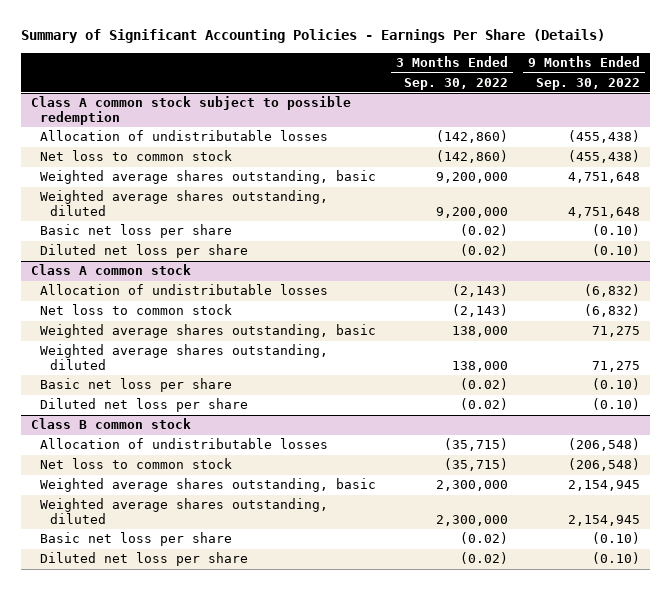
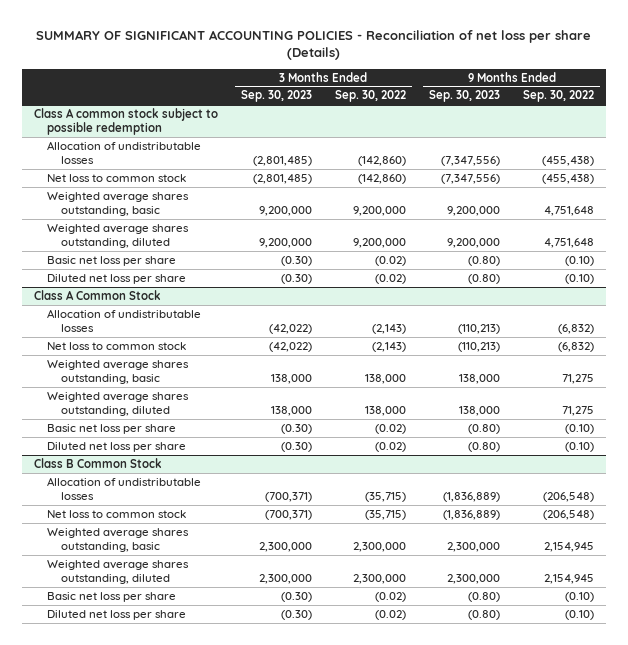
- Summary of Significant Accounting Policies - Earnings Per Share (Details)
+ SUMMARY OF SIGNIFICANT ACCOUNTING POLICIES - Reconciliation of net loss per share (Details)
- | 3 Months Ended Sep. 30, 2022 | 9 Months Ended Sep. 30, 2022
+ | 3 Months Ended Sep. 30, 2023 | 3 Months Ended Sep. 30, 2022 | 9 Months Ended Sep. 30, 2023 | 9 Months Ended Sep. 30, 2022
- Class A common stock
+ Class A Common Stock
- Class B common stock
+ Class B Common Stock

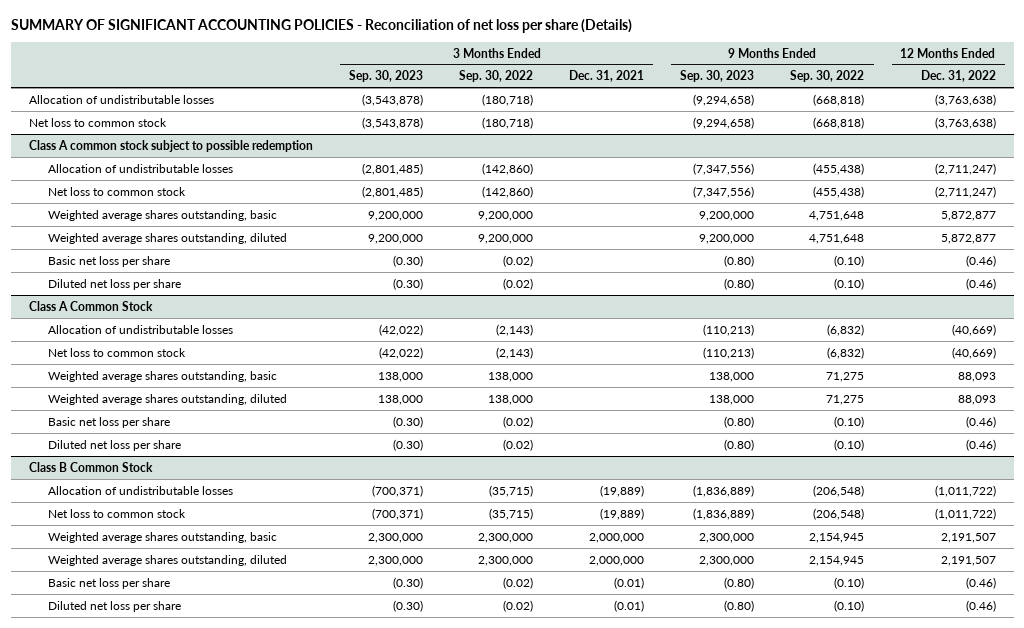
- | 3 Months Ended Sep. 30, 2023 | 3 Months Ended Sep. 30, 2022 | 9 Months Ended Sep. 30, 2023 | 9 Months Ended Sep. 30, 2022
+ | 3 Months Ended Sep. 30, 2023 | 3 Months Ended Sep. 30, 2022 | 3 Months Ended Dec. 31, 2021 | 9 Months Ended Sep. 30, 2023 | 9 Months Ended Sep. 30, 2022 | 12 Months Ended Dec. 31, 2022
+ Allocation of undistributable losses | (3,543,878) | (180,718) | | (9,294,658) | (668,818) | (3,763,638)
+ Net loss to common stock | (3,543,878) | (180,718) | | (9,294,658) | (668,818) | (3,763,638)

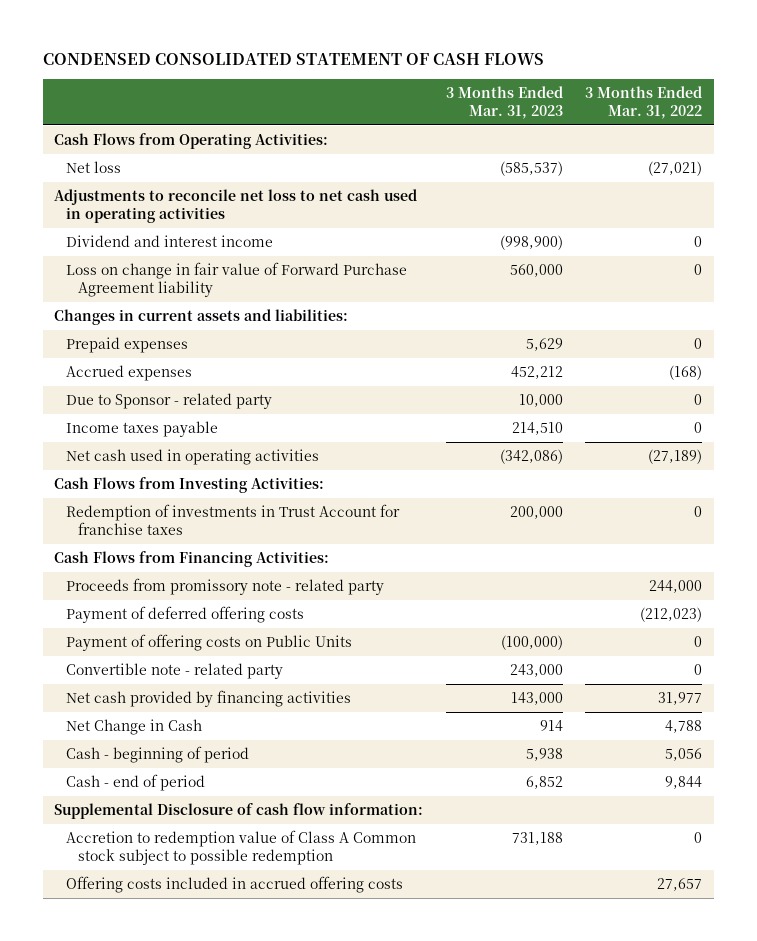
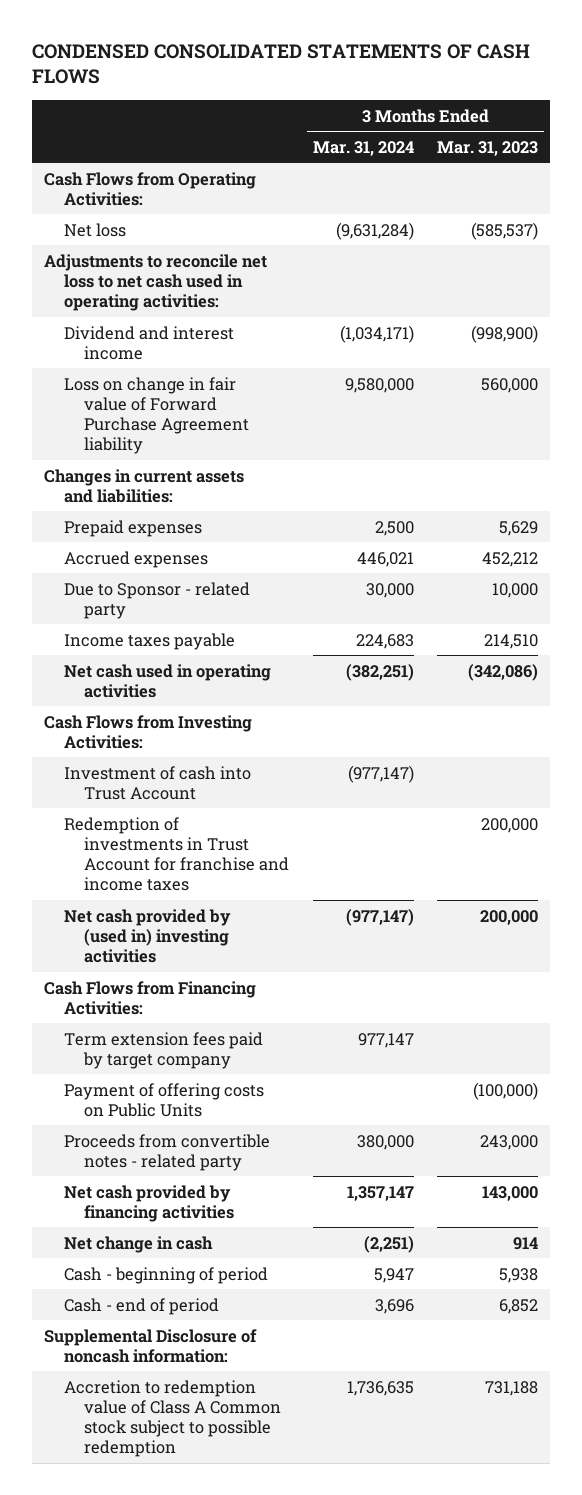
- CONDENSED CONSOLIDATED STATEMENT OF CASH FLOWS
+ CONDENSED CONSOLIDATED STATEMENTS OF CASH FLOWS
- | 3 Months Ended Mar. 31, 2023 | 3 Months Ended Mar. 31, 2022
+ | 3 Months Ended Mar. 31, 2024 | 3 Months Ended Mar. 31, 2023
- Adjustments to reconcile net loss to net cash used in operating activities
+ Adjustments to reconcile net loss to net cash used in operating activities:
- Redemption of investments in Trust Account for franchise taxes | 200,000 | 0
+ Investment of cash into Trust Account | (977,147) |
+ Redemption of investments in Trust Account for franchise and income taxes | | 200,000
+ Net cash provided by (used in) investing activities | (977,147) | 200,000
- Proceeds from promissory note - related party | | 244,000
- Payment of deferred offering costs | | (212,023)
+ Term extension fees paid by target company | 977,147 |
- Convertible note - related party | 243,000 | 0
+ Proceeds from convertible notes - related party | 380,000 | 243,000
- Net Change in Cash | 914 | 4,788
+ Net change in cash | (2,251) | 914
- Supplemental Disclosure of cash flow information:
+ Supplemental Disclosure of noncash information:
- Offering costs included in accrued offering costs | | 27,657

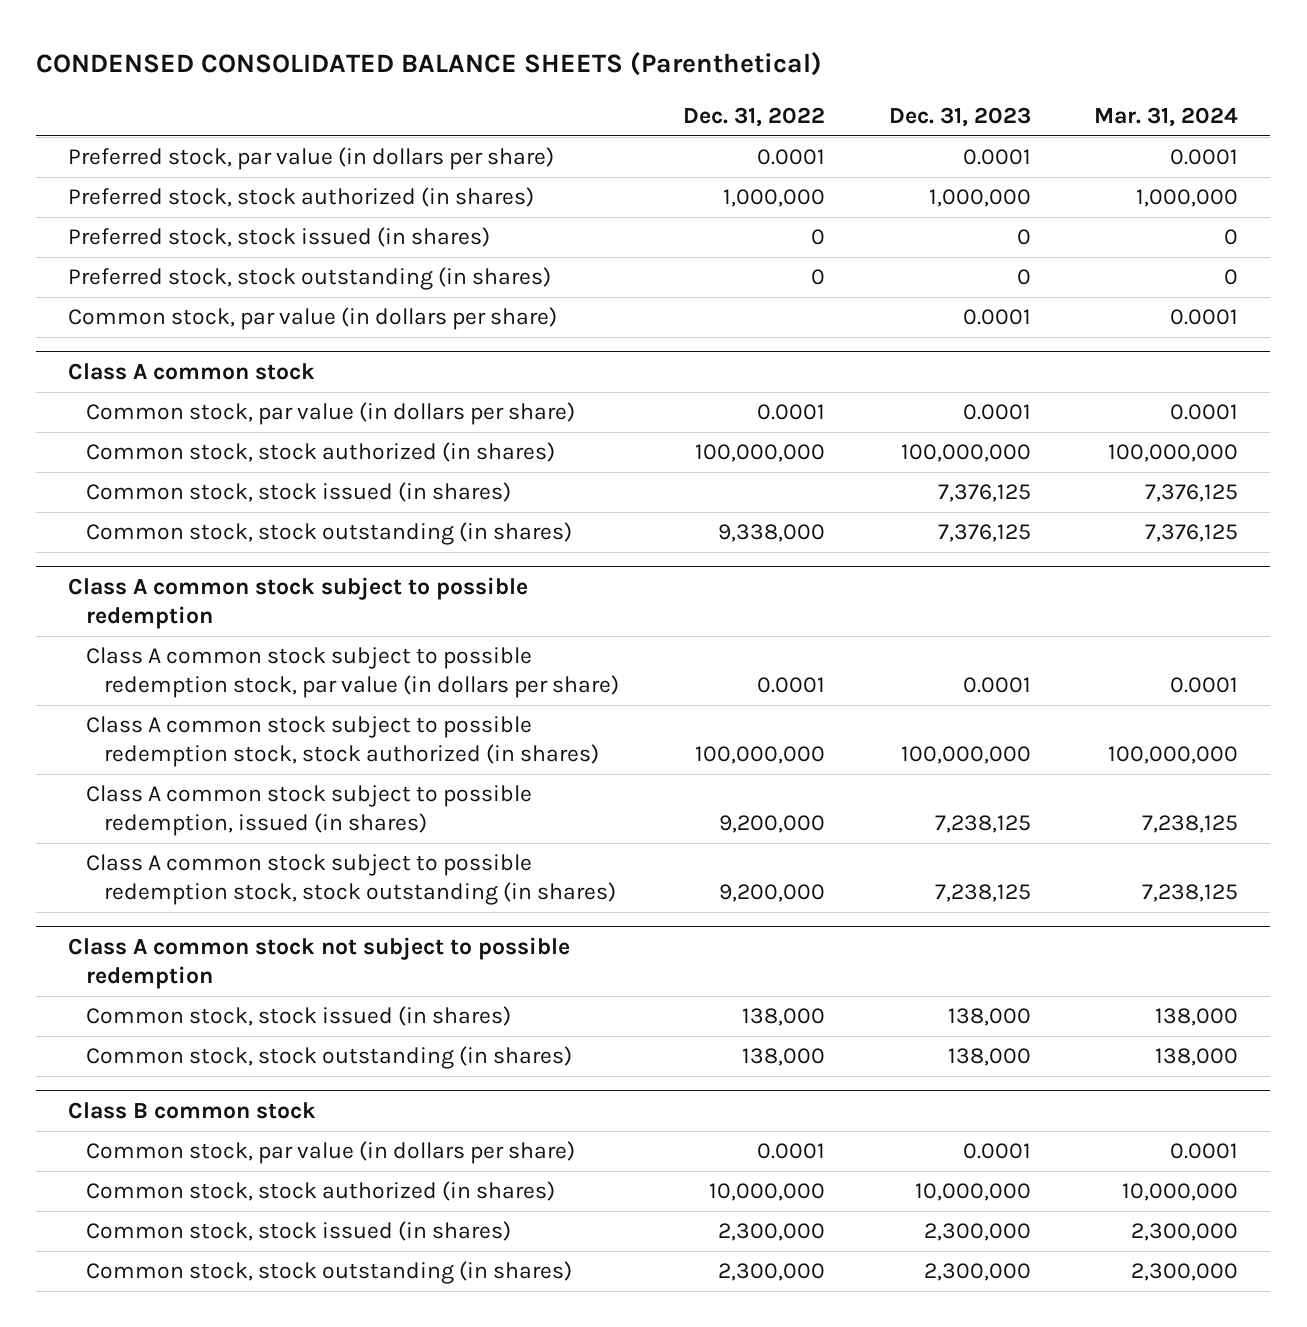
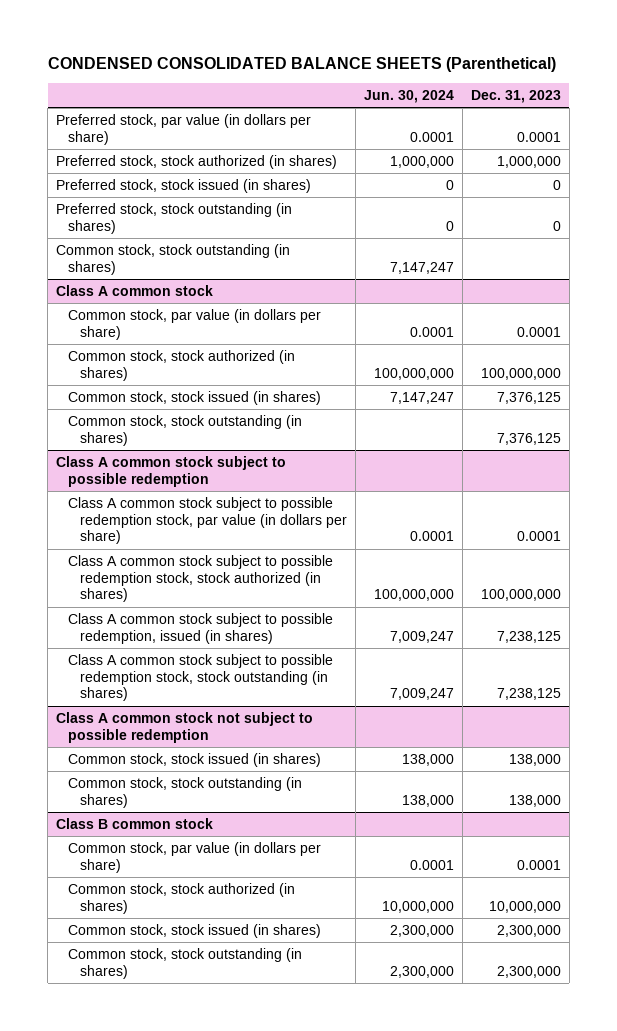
- | Dec. 31, 2022 | Dec. 31, 2023 | Mar. 31, 2024
+ | Jun. 30, 2024 | Dec. 31, 2023
- Common stock, par value (in dollars per share) | | 0.0001 | 0.0001
+ Common stock, stock outstanding (in shares) | 7,147,247 |

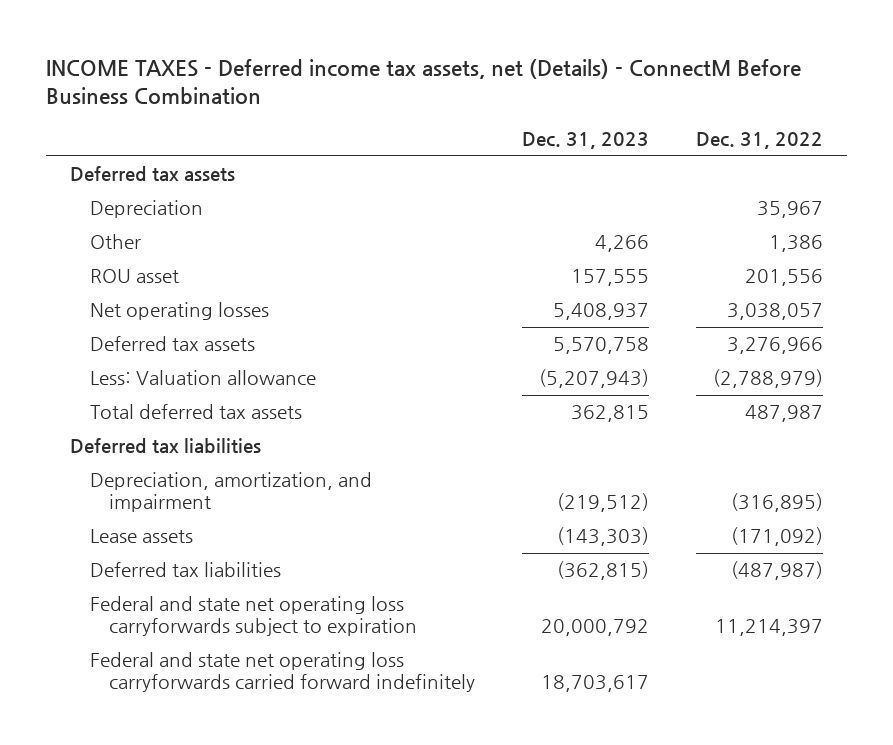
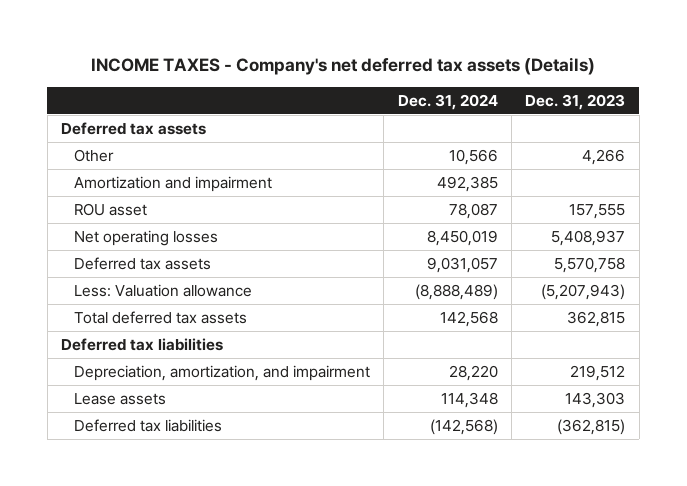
- INCOME TAXES - Deferred income tax assets, net (Details) - ConnectM Before Business Combination
+ INCOME TAXES - Company's net deferred tax assets (Details)
- | Dec. 31, 2023 | Dec. 31, 2022
+ | Dec. 31, 2024 | Dec. 31, 2023
- Depreciation | | 35,967
+ Amortization and impairment | 492,385 |
- Depreciation, amortization, and impairment | (219,512) | (316,895)
- Lease assets | (143,303) | (171,092)
+ Depreciation, amortization, and impairment | 28,220 | 219,512
+ Lease assets | 114,348 | 143,303
- Federal and state net operating loss carryforwards subject to expiration | 20,000,792 | 11,214,397
- Federal and state net operating loss carryforwards carried forward indefinitely | 18,703,617 |

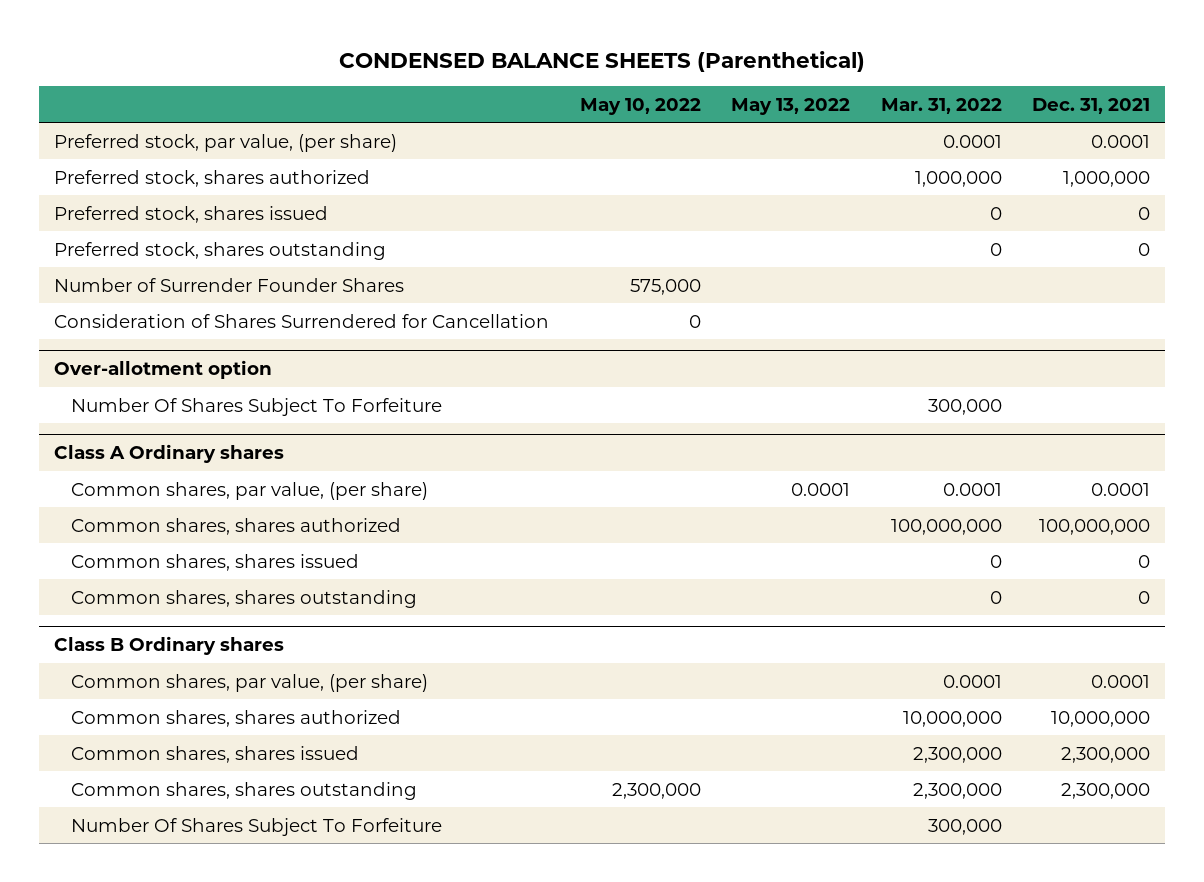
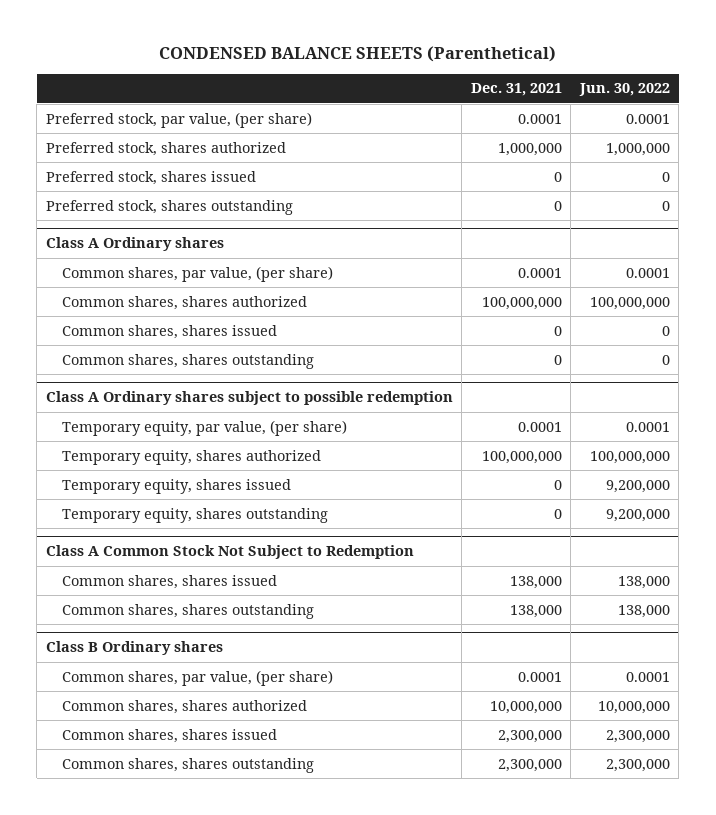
- | May 10, 2022 | May 13, 2022 | Mar. 31, 2022 | Dec. 31, 2021
+ | Dec. 31, 2021 | Jun. 30, 2022
- Number of Surrender Founder Shares | 575,000 | | |
- Consideration of Shares Surrendered for Cancellation | 0 | | |
- Over-allotment option
- Number Of Shares Subject To Forfeiture | | | 300,000 |
+ Class A Ordinary shares subject to possible redemption
+ Temporary equity, par value, (per share) | 0.0001 | 0.0001
+ Temporary equity, shares authorized | 100,000,000 | 100,000,000
+ Temporary equity, shares issued | 0 | 9,200,000
+ Temporary equity, shares outstanding | 0 | 9,200,000
+ Class A Common Stock Not Subject to Redemption
+ Common shares, shares issued | 138,000 | 138,000
+ Common shares, shares outstanding | 138,000 | 138,000
@ Class B Ordinary shares
- Number Of Shares Subject To Forfeiture | | | 300,000 |

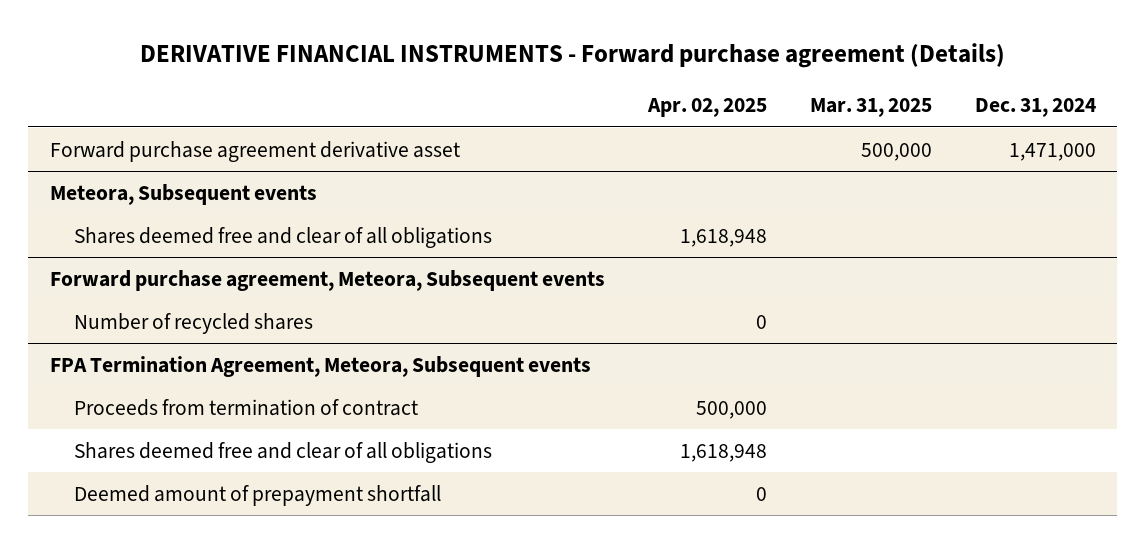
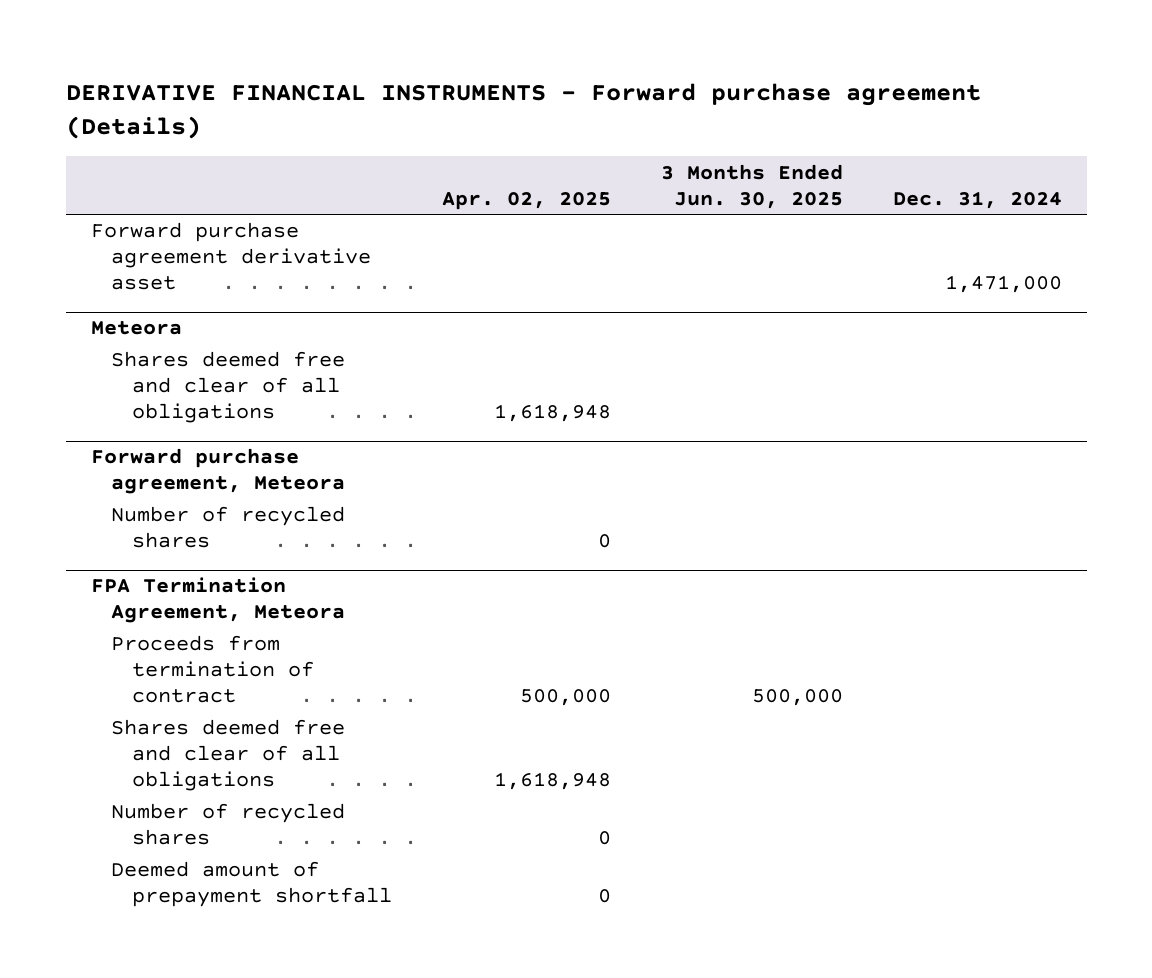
- | Apr. 02, 2025 | Mar. 31, 2025 | Dec. 31, 2024
+ | Apr. 02, 2025 | 3 Months Ended Jun. 30, 2025 | Dec. 31, 2024
- Meteora, Subsequent events
+ Meteora
- Forward purchase agreement, Meteora, Subsequent events
+ Forward purchase agreement, Meteora
- FPA Termination Agreement, Meteora, Subsequent events
+ FPA Termination Agreement, Meteora
+ Number of recycled shares | 0 | |

